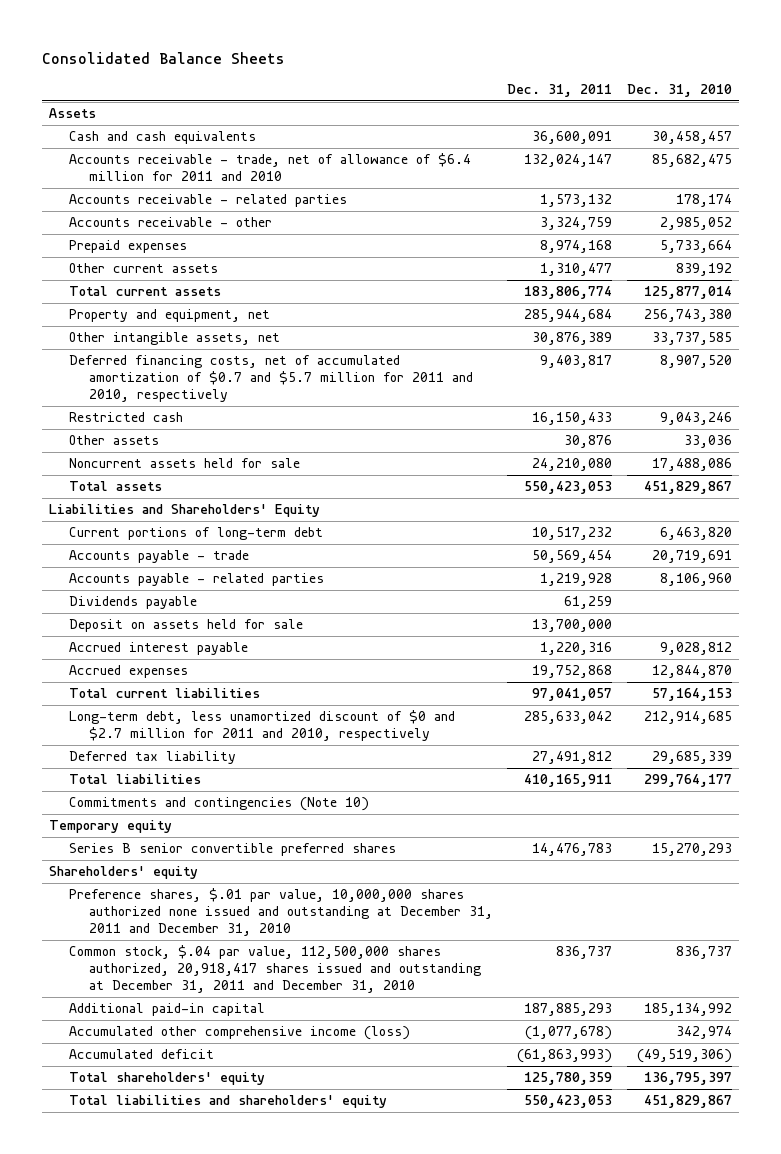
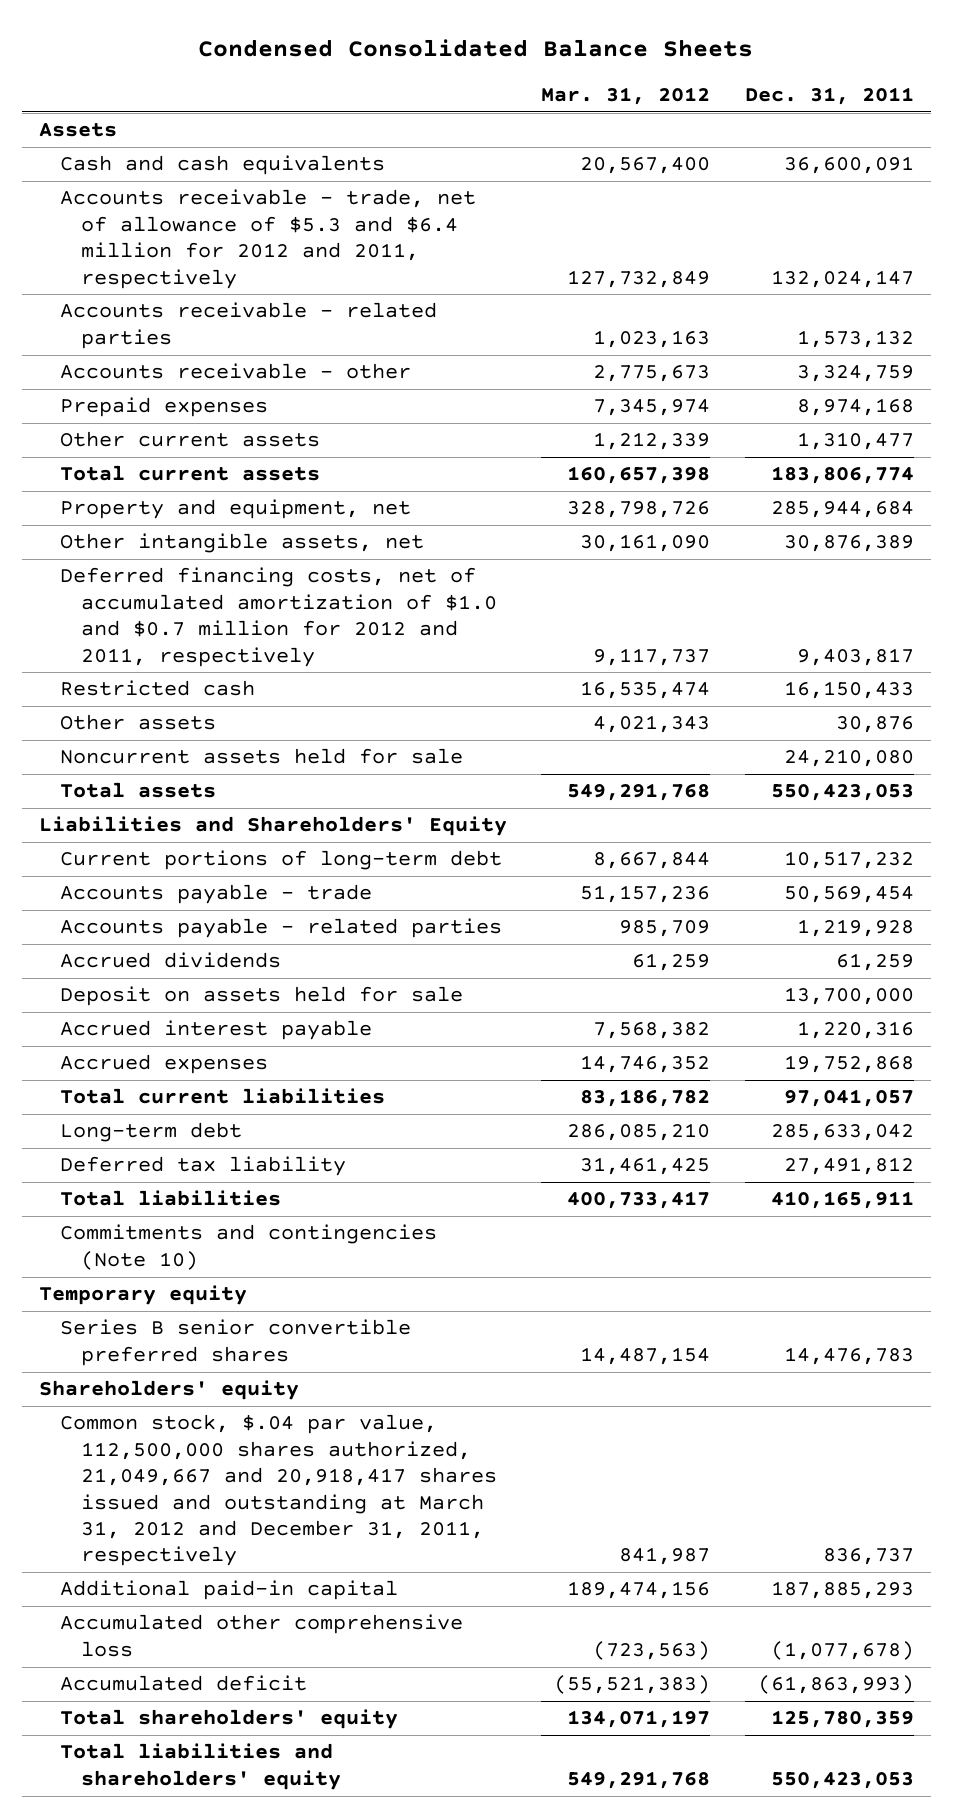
- Consolidated Balance Sheets
+ Condensed Consolidated Balance Sheets
- | Dec. 31, 2011 | Dec. 31, 2010
+ | Mar. 31, 2012 | Dec. 31, 2011
- Accounts receivable - trade, net of allowance of $6.4 million for 2011 and 2010 | 132,024,147 | 85,682,475
+ Accounts receivable - trade, net of allowance of $5.3 and $6.4 million for 2012 and 2011, respectively | 127,732,849 | 132,024,147
- Deferred financing costs, net of accumulated amortization of $0.7 and $5.7 million for 2011 and 2010, respectively | 9,403,817 | 8,907,520
+ Deferred financing costs, net of accumulated amortization of $1.0 and $0.7 million for 2012 and 2011, respectively | 9,117,737 | 9,403,817
- Dividends payable | 61,259 |
+ Accrued dividends | 61,259 | 61,259
- Long-term debt, less unamortized discount of $0 and $2.7 million for 2011 and 2010, respectively | 285,633,042 | 212,914,685
+ Long-term debt | 286,085,210 | 285,633,042
- Preference shares, $.01 par value, 10,000,000 shares authorized none issued and outstanding at December 31, 2011 and December 31, 2010
- Common stock, $.04 par value, 112,500,000 shares authorized, 20,918,417 shares issued and outstanding at December 31, 2011 and December 31, 2010 | 836,737 | 836,737
+ Common stock, $.04 par value, 112,500,000 shares authorized, 21,049,667 and 20,918,417 shares issued and outstanding at March 31, 2012 and December 31, 2011, respectively | 841,987 | 836,737
- Accumulated other comprehensive income (loss) | (1,077,678) | 342,974
+ Accumulated other comprehensive loss | (723,563) | (1,077,678)

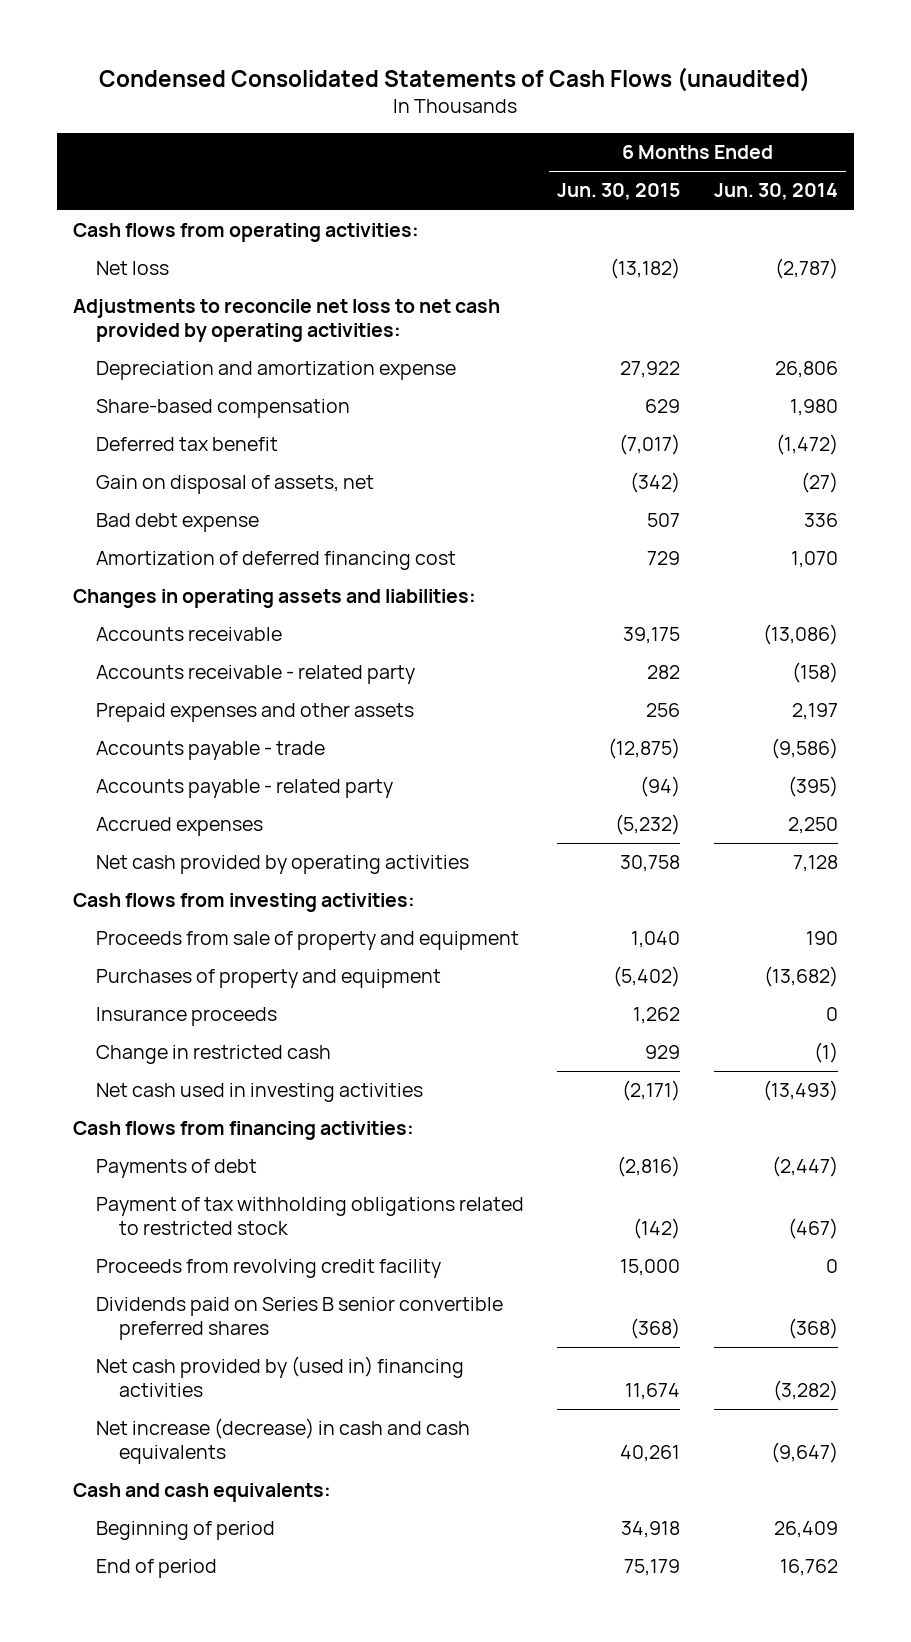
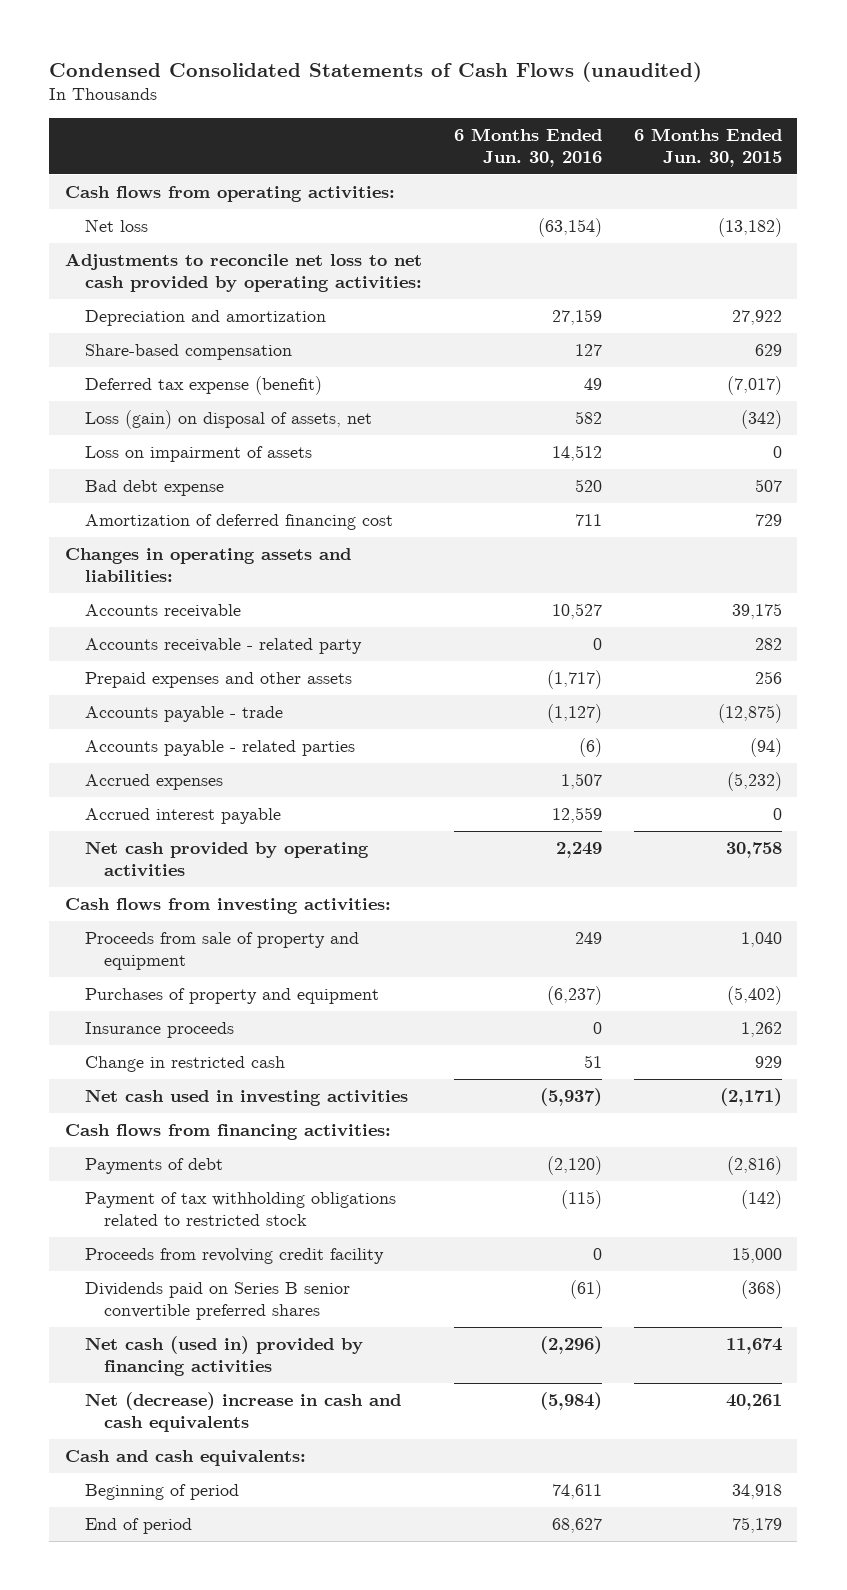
- | 6 Months Ended Jun. 30, 2015 | 6 Months Ended Jun. 30, 2014
+ | 6 Months Ended Jun. 30, 2016 | 6 Months Ended Jun. 30, 2015
- Depreciation and amortization expense | 27,922 | 26,806
+ Depreciation and amortization | 27,159 | 27,922
- Deferred tax benefit | (7,017) | (1,472)
- Gain on disposal of assets, net | (342) | (27)
+ Deferred tax expense (benefit) | 49 | (7,017)
+ Loss (gain) on disposal of assets, net | 582 | (342)
+ Loss on impairment of assets | 14,512 | 0
- Accounts payable - related party | (94) | (395)
+ Accounts payable - related parties | (6) | (94)
+ Accrued interest payable | 12,559 | 0
- Net cash provided by (used in) financing activities | 11,674 | (3,282)
- Net increase (decrease) in cash and cash equivalents | 40,261 | (9,647)
+ Net cash (used in) provided by financing activities | (2,296) | 11,674
+ Net (decrease) increase in cash and cash equivalents | (5,984) | 40,261

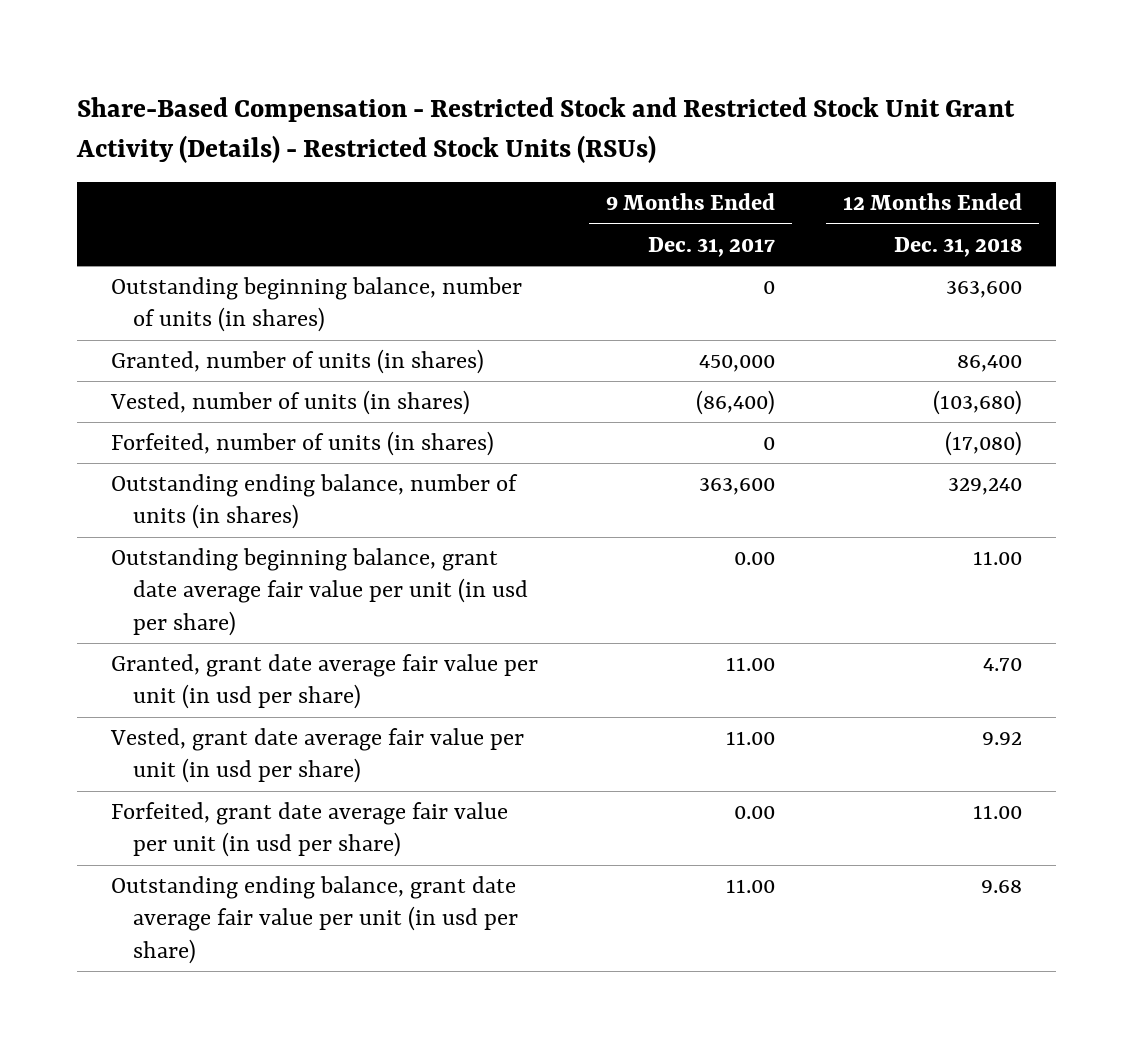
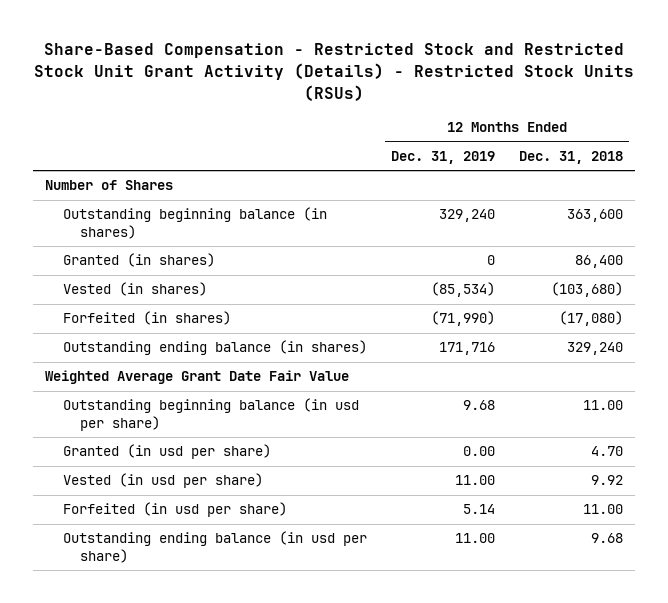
- | 9 Months Ended Dec. 31, 2017 | 12 Months Ended Dec. 31, 2018
+ | 12 Months Ended Dec. 31, 2019 | 12 Months Ended Dec. 31, 2018
- Outstanding beginning balance, number of units (in shares) | 0 | 363,600
- Granted, number of units (in shares) | 450,000 | 86,400
- Vested, number of units (in shares) | (86,400) | (103,680)
- Forfeited, number of units (in shares) | 0 | (17,080)
- Outstanding ending balance, number of units (in shares) | 363,600 | 329,240
- Outstanding beginning balance, grant date average fair value per unit (in usd per share) | 0.00 | 11.00
- Granted, grant date average fair value per unit (in usd per share) | 11.00 | 4.70
- Vested, grant date average fair value per unit (in usd per share) | 11.00 | 9.92
- Forfeited, grant date average fair value per unit (in usd per share) | 0.00 | 11.00
- Outstanding ending balance, grant date average fair value per unit (in usd per share) | 11.00 | 9.68
+ Number of Shares
+ Outstanding beginning balance (in shares) | 329,240 | 363,600
+ Granted (in shares) | 0 | 86,400
+ Vested (in shares) | (85,534) | (103,680)
+ Forfeited (in shares) | (71,990) | (17,080)
+ Outstanding ending balance (in shares) | 171,716 | 329,240
+ Weighted Average Grant Date Fair Value
+ Outstanding beginning balance (in usd per share) | 9.68 | 11.00
+ Granted (in usd per share) | 0.00 | 4.70
+ Vested (in usd per share) | 11.00 | 9.92
+ Forfeited (in usd per share) | 5.14 | 11.00
+ Outstanding ending balance (in usd per share) | 11.00 | 9.68

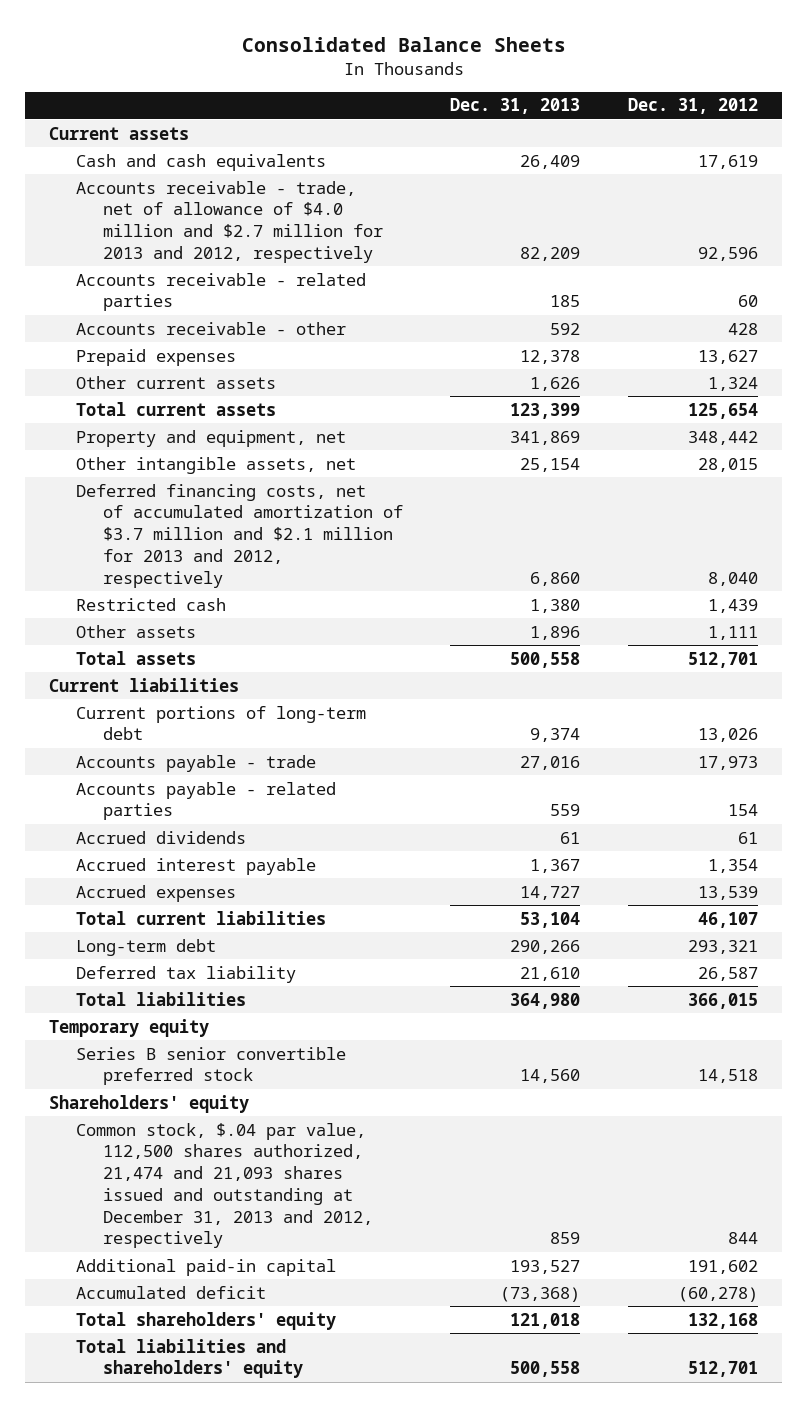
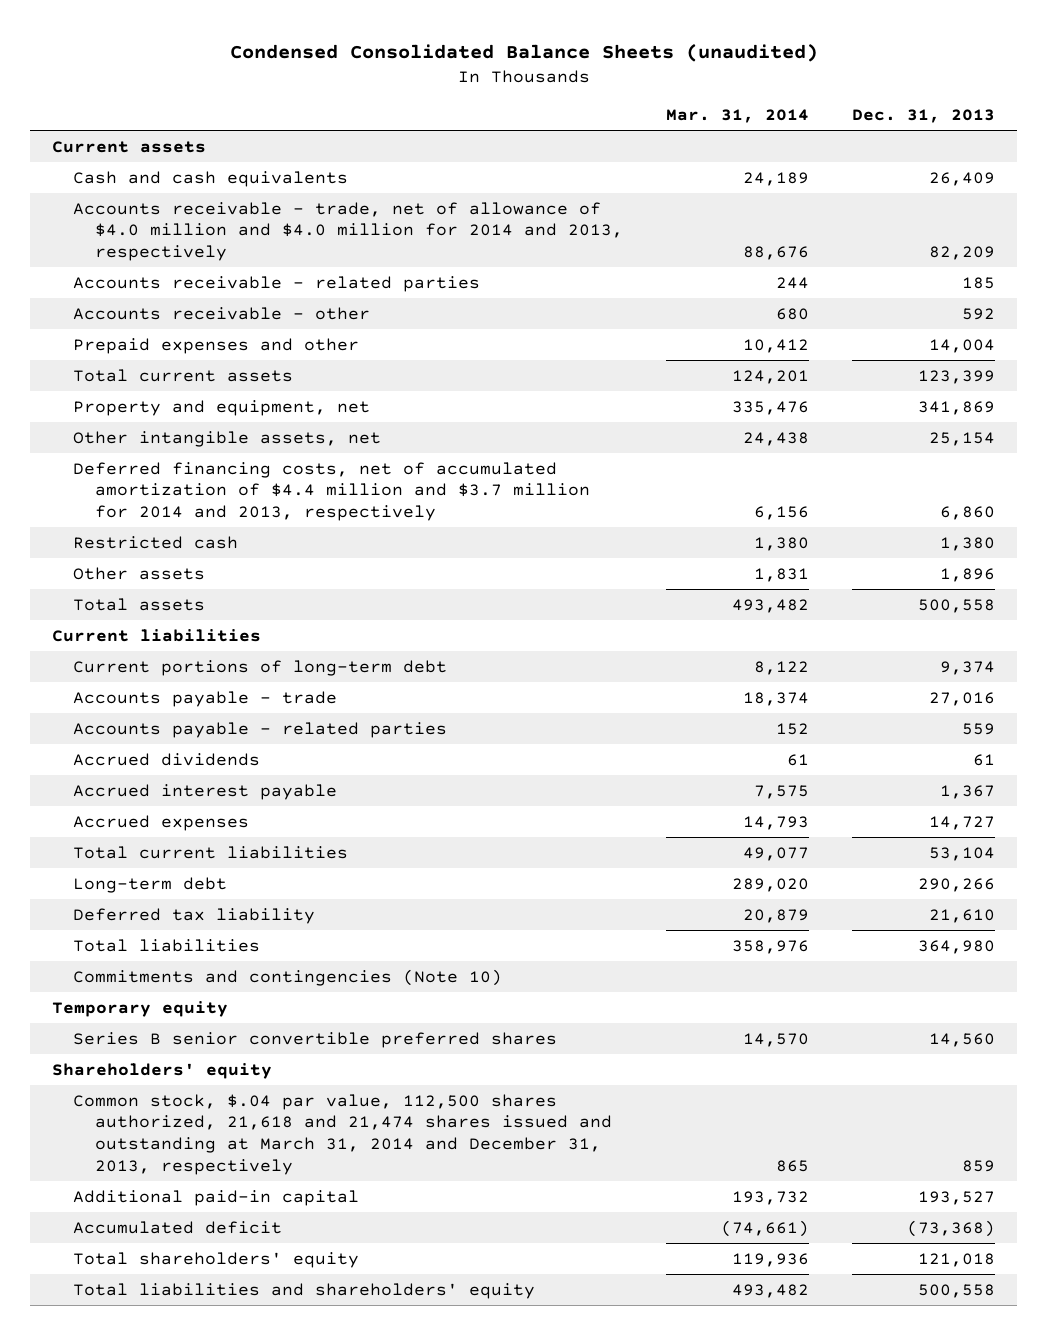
- Consolidated Balance Sheets
+ Condensed Consolidated Balance Sheets (unaudited)
- | Dec. 31, 2013 | Dec. 31, 2012
+ | Mar. 31, 2014 | Dec. 31, 2013
- Accounts receivable - trade, net of allowance of $4.0 million and $2.7 million for 2013 and 2012, respectively | 82,209 | 92,596
+ Accounts receivable - trade, net of allowance of $4.0 million and $4.0 million for 2014 and 2013, respectively | 88,676 | 82,209
- Prepaid expenses | 12,378 | 13,627
- Other current assets | 1,626 | 1,324
+ Prepaid expenses and other | 10,412 | 14,004
- Deferred financing costs, net of accumulated amortization of $3.7 million and $2.1 million for 2013 and 2012, respectively | 6,860 | 8,040
+ Deferred financing costs, net of accumulated amortization of $4.4 million and $3.7 million for 2014 and 2013, respectively | 6,156 | 6,860
+ Commitments and contingencies (Note 10)
- Series B senior convertible preferred stock | 14,560 | 14,518
+ Series B senior convertible preferred shares | 14,570 | 14,560
- Common stock, $.04 par value, 112,500 shares authorized, 21,474 and 21,093 shares issued and outstanding at December 31, 2013 and 2012, respectively | 859 | 844
+ Common stock, $.04 par value, 112,500 shares authorized, 21,618 and 21,474 shares issued and outstanding at March 31, 2014 and December 31, 2013, respectively | 865 | 859

